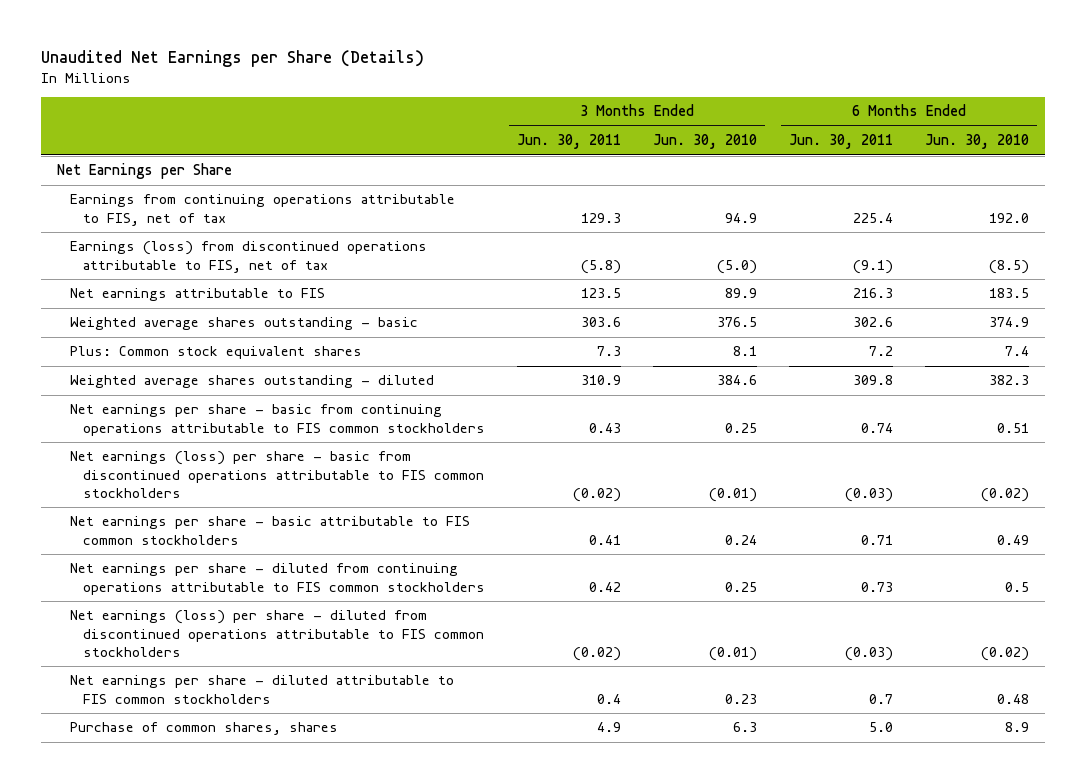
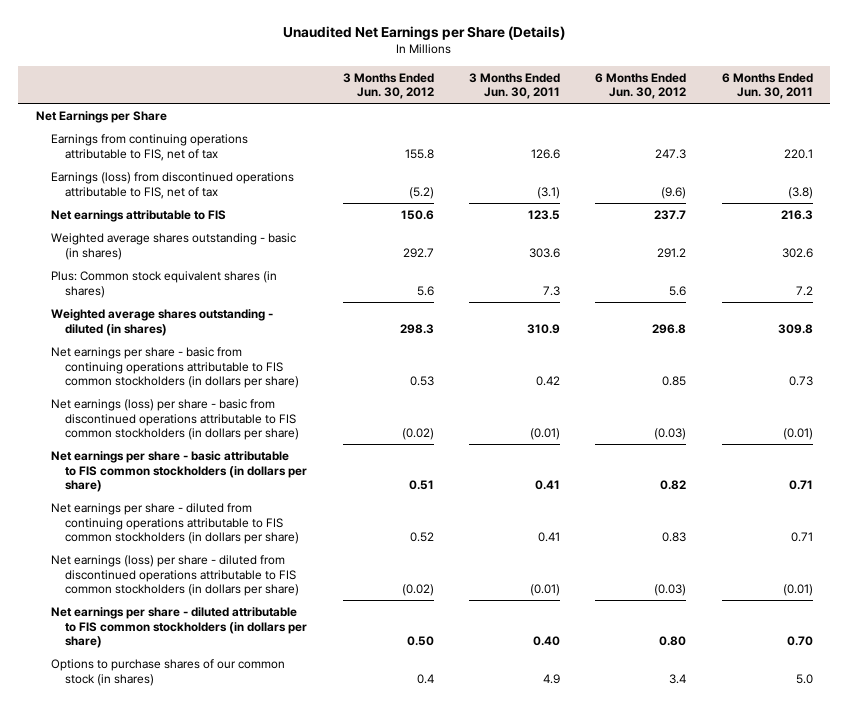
- | 3 Months Ended Jun. 30, 2011 | 3 Months Ended Jun. 30, 2010 | 6 Months Ended Jun. 30, 2011 | 6 Months Ended Jun. 30, 2010
+ | 3 Months Ended Jun. 30, 2012 | 3 Months Ended Jun. 30, 2011 | 6 Months Ended Jun. 30, 2012 | 6 Months Ended Jun. 30, 2011
- Earnings from continuing operations attributable to FIS, net of tax | 129.3 | 94.9 | 225.4 | 192.0
- Earnings (loss) from discontinued operations attributable to FIS, net of tax | (5.8) | (5.0) | (9.1) | (8.5)
+ Earnings from continuing operations attributable to FIS, net of tax | 155.8 | 126.6 | 247.3 | 220.1
+ Earnings (loss) from discontinued operations attributable to FIS, net of tax | (5.2) | (3.1) | (9.6) | (3.8)
- Weighted average shares outstanding - basic | 303.6 | 376.5 | 302.6 | 374.9
- Plus: Common stock equivalent shares | 7.3 | 8.1 | 7.2 | 7.4
- Weighted average shares outstanding - diluted | 310.9 | 384.6 | 309.8 | 382.3
- Net earnings per share - basic from continuing operations attributable to FIS common stockholders | 0.43 | 0.25 | 0.74 | 0.51
- Net earnings (loss) per share - basic from discontinued operations attributable to FIS common stockholders | (0.02) | (0.01) | (0.03) | (0.02)
- Net earnings per share - basic attributable to FIS common stockholders | 0.41 | 0.24 | 0.71 | 0.49
- Net earnings per share - diluted from continuing operations attributable to FIS common stockholders | 0.42 | 0.25 | 0.73 | 0.5
- Net earnings (loss) per share - diluted from discontinued operations attributable to FIS common stockholders | (0.02) | (0.01) | (0.03) | (0.02)
- Net earnings per share - diluted attributable to FIS common stockholders | 0.4 | 0.23 | 0.7 | 0.48
- Purchase of common shares, shares | 4.9 | 6.3 | 5.0 | 8.9
+ Weighted average shares outstanding - basic (in shares) | 292.7 | 303.6 | 291.2 | 302.6
+ Plus: Common stock equivalent shares (in shares) | 5.6 | 7.3 | 5.6 | 7.2
+ Weighted average shares outstanding - diluted (in shares) | 298.3 | 310.9 | 296.8 | 309.8
+ Net earnings per share - basic from continuing operations attributable to FIS common stockholders (in dollars per share) | 0.53 | 0.42 | 0.85 | 0.73
+ Net earnings (loss) per share - basic from discontinued operations attributable to FIS common stockholders (in dollars per share) | (0.02) | (0.01) | (0.03) | (0.01)
+ Net earnings per share - basic attributable to FIS common stockholders (in dollars per share) | 0.51 | 0.41 | 0.82 | 0.71
+ Net earnings per share - diluted from continuing operations attributable to FIS common stockholders (in dollars per share) | 0.52 | 0.41 | 0.83 | 0.71
+ Net earnings (loss) per share - diluted from discontinued operations attributable to FIS common stockholders (in dollars per share) | (0.02) | (0.01) | (0.03) | (0.01)
+ Net earnings per share - diluted attributable to FIS common stockholders (in dollars per share) | 0.50 | 0.40 | 0.80 | 0.70
+ Options to purchase shares of our common stock (in shares) | 0.4 | 4.9 | 3.4 | 5.0

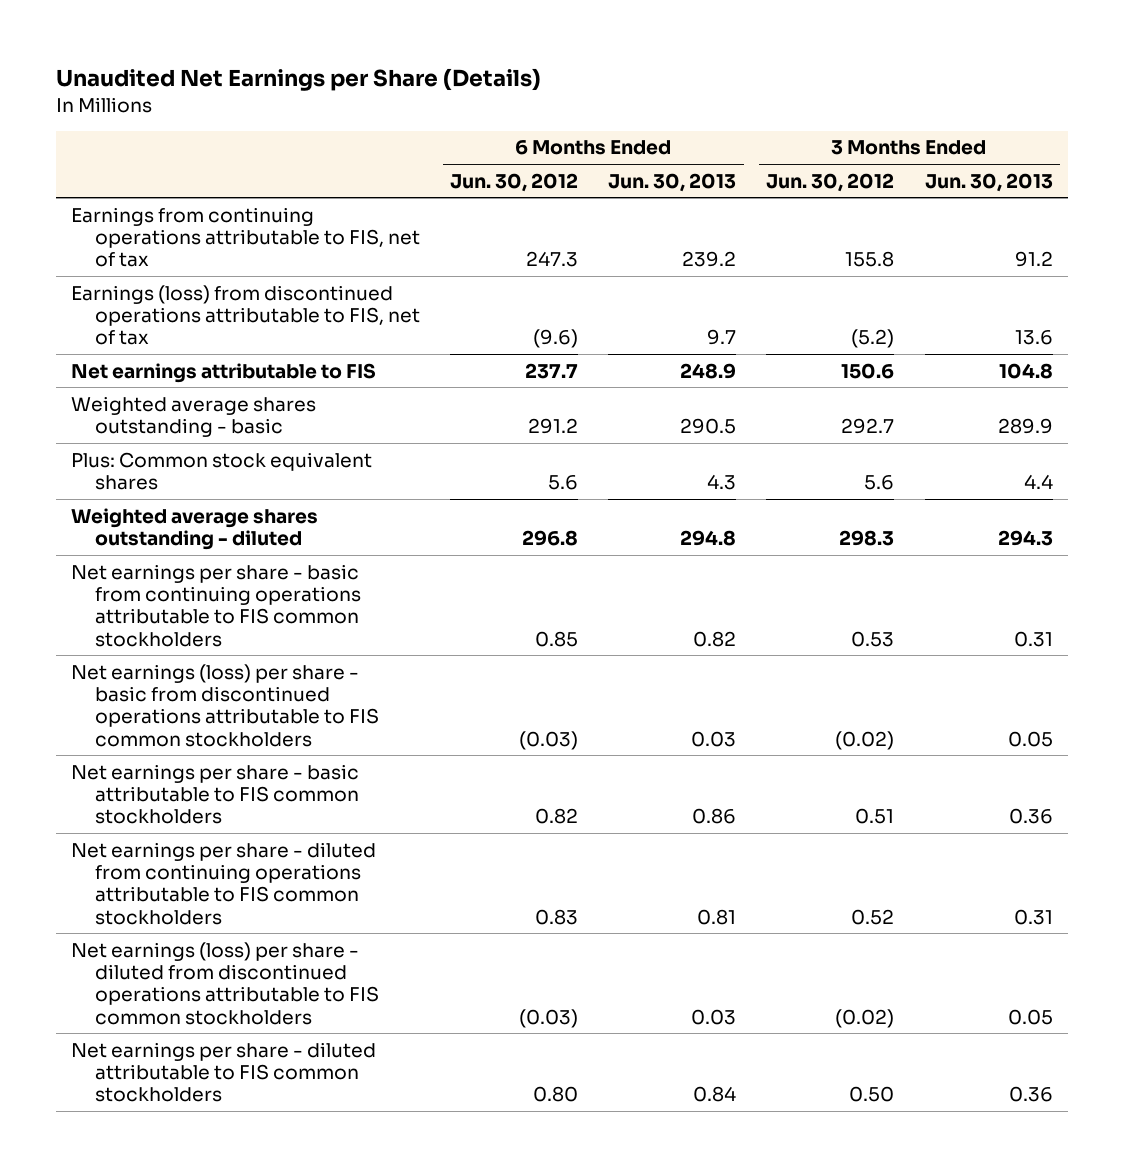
- | 3 Months Ended Jun. 30, 2012 | 3 Months Ended Jun. 30, 2011 | 6 Months Ended Jun. 30, 2012 | 6 Months Ended Jun. 30, 2011
+ | 6 Months Ended Jun. 30, 2012 | 6 Months Ended Jun. 30, 2013 | 3 Months Ended Jun. 30, 2012 | 3 Months Ended Jun. 30, 2013
- Net Earnings per Share
- Weighted average shares outstanding - basic (in shares) | 292.7 | 303.6 | 291.2 | 302.6
- Plus: Common stock equivalent shares (in shares) | 5.6 | 7.3 | 5.6 | 7.2
- Weighted average shares outstanding - diluted (in shares) | 298.3 | 310.9 | 296.8 | 309.8
- Net earnings per share - basic from continuing operations attributable to FIS common stockholders (in dollars per share) | 0.53 | 0.42 | 0.85 | 0.73
- Net earnings (loss) per share - basic from discontinued operations attributable to FIS common stockholders (in dollars per share) | (0.02) | (0.01) | (0.03) | (0.01)
- Net earnings per share - basic attributable to FIS common stockholders (in dollars per share) | 0.51 | 0.41 | 0.82 | 0.71
- Net earnings per share - diluted from continuing operations attributable to FIS common stockholders (in dollars per share) | 0.52 | 0.41 | 0.83 | 0.71
- Net earnings (loss) per share - diluted from discontinued operations attributable to FIS common stockholders (in dollars per share) | (0.02) | (0.01) | (0.03) | (0.01)
- Net earnings per share - diluted attributable to FIS common stockholders (in dollars per share) | 0.50 | 0.40 | 0.80 | 0.70
- Options to purchase shares of our common stock (in shares) | 0.4 | 4.9 | 3.4 | 5.0
+ Weighted average shares outstanding - basic | 291.2 | 290.5 | 292.7 | 289.9
+ Plus: Common stock equivalent shares | 5.6 | 4.3 | 5.6 | 4.4
+ Weighted average shares outstanding - diluted | 296.8 | 294.8 | 298.3 | 294.3
+ Net earnings per share - basic from continuing operations attributable to FIS common stockholders | 0.85 | 0.82 | 0.53 | 0.31
+ Net earnings (loss) per share - basic from discontinued operations attributable to FIS common stockholders | (0.03) | 0.03 | (0.02) | 0.05
+ Net earnings per share - basic attributable to FIS common stockholders | 0.82 | 0.86 | 0.51 | 0.36
+ Net earnings per share - diluted from continuing operations attributable to FIS common stockholders | 0.83 | 0.81 | 0.52 | 0.31
+ Net earnings (loss) per share - diluted from discontinued operations attributable to FIS common stockholders | (0.03) | 0.03 | (0.02) | 0.05
+ Net earnings per share - diluted attributable to FIS common stockholders | 0.80 | 0.84 | 0.50 | 0.36

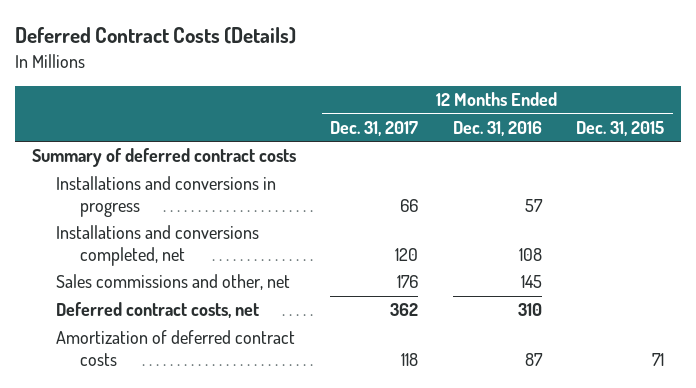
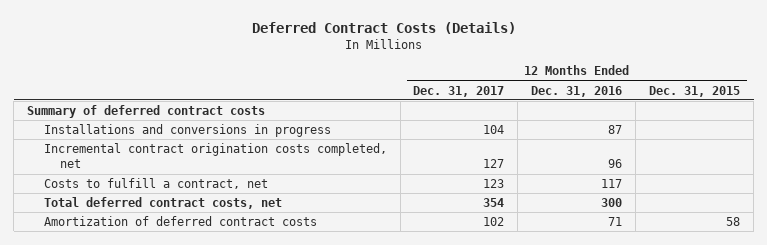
- Installations and conversions in progress | 66 | 57 |
- Installations and conversions completed, net | 120 | 108 |
- Sales commissions and other, net | 176 | 145 |
- Deferred contract costs, net | 362 | 310 |
- Amortization of deferred contract costs | 118 | 87 | 71
+ Installations and conversions in progress | 104 | 87 |
+ Incremental contract origination costs completed, net | 127 | 96 |
+ Costs to fulfill a contract, net | 123 | 117 |
+ Total deferred contract costs, net | 354 | 300 |
+ Amortization of deferred contract costs | 102 | 71 | 58

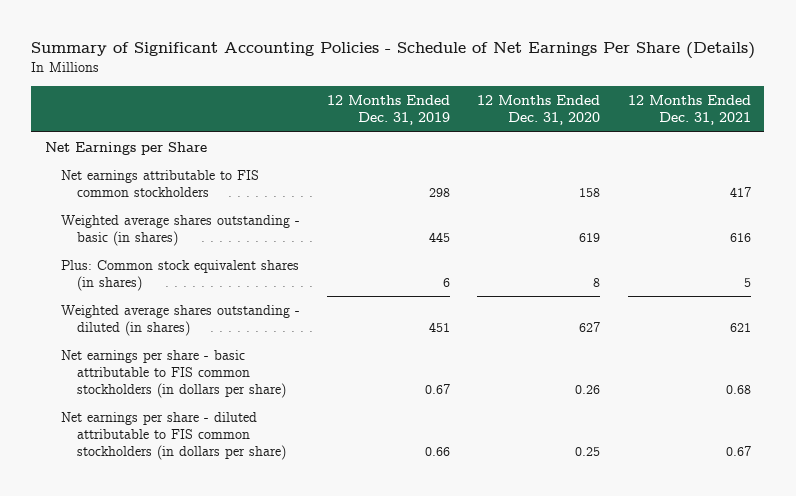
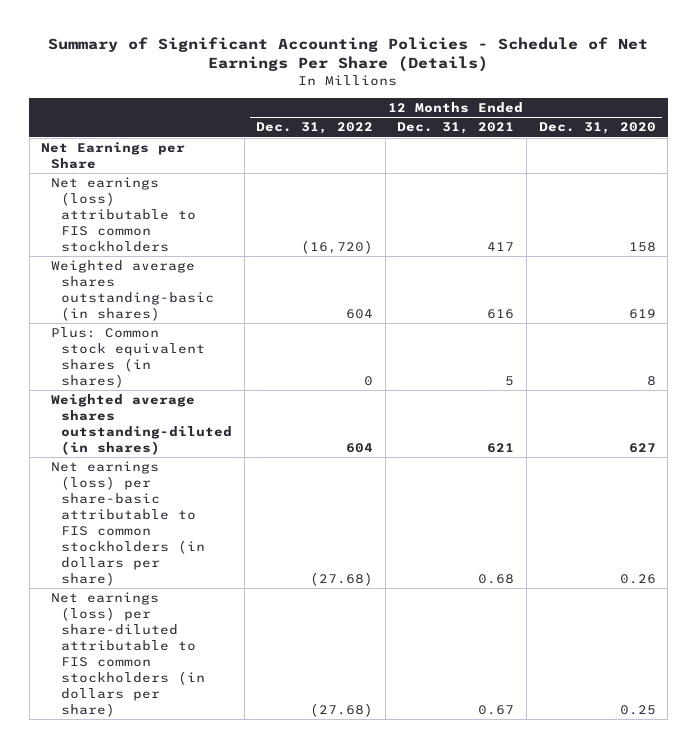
- | 12 Months Ended Dec. 31, 2019 | 12 Months Ended Dec. 31, 2020 | 12 Months Ended Dec. 31, 2021
+ | 12 Months Ended Dec. 31, 2022 | 12 Months Ended Dec. 31, 2021 | 12 Months Ended Dec. 31, 2020
- Net earnings attributable to FIS common stockholders | 298 | 158 | 417
- Weighted average shares outstanding - basic (in shares) | 445 | 619 | 616
+ Net earnings (loss) attributable to FIS common stockholders | (16,720) | 417 | 158
+ Weighted average shares outstanding-basic (in shares) | 604 | 616 | 619
- Weighted average shares outstanding - diluted (in shares) | 451 | 627 | 621
- Net earnings per share - basic attributable to FIS common stockholders (in dollars per share) | 0.67 | 0.26 | 0.68
- Net earnings per share - diluted attributable to FIS common stockholders (in dollars per share) | 0.66 | 0.25 | 0.67
+ Weighted average shares outstanding-diluted (in shares) | 604 | 621 | 627
+ Net earnings (loss) per share-basic attributable to FIS common stockholders (in dollars per share) | (27.68) | 0.68 | 0.26
+ Net earnings (loss) per share-diluted attributable to FIS common stockholders (in dollars per share) | (27.68) | 0.67 | 0.25

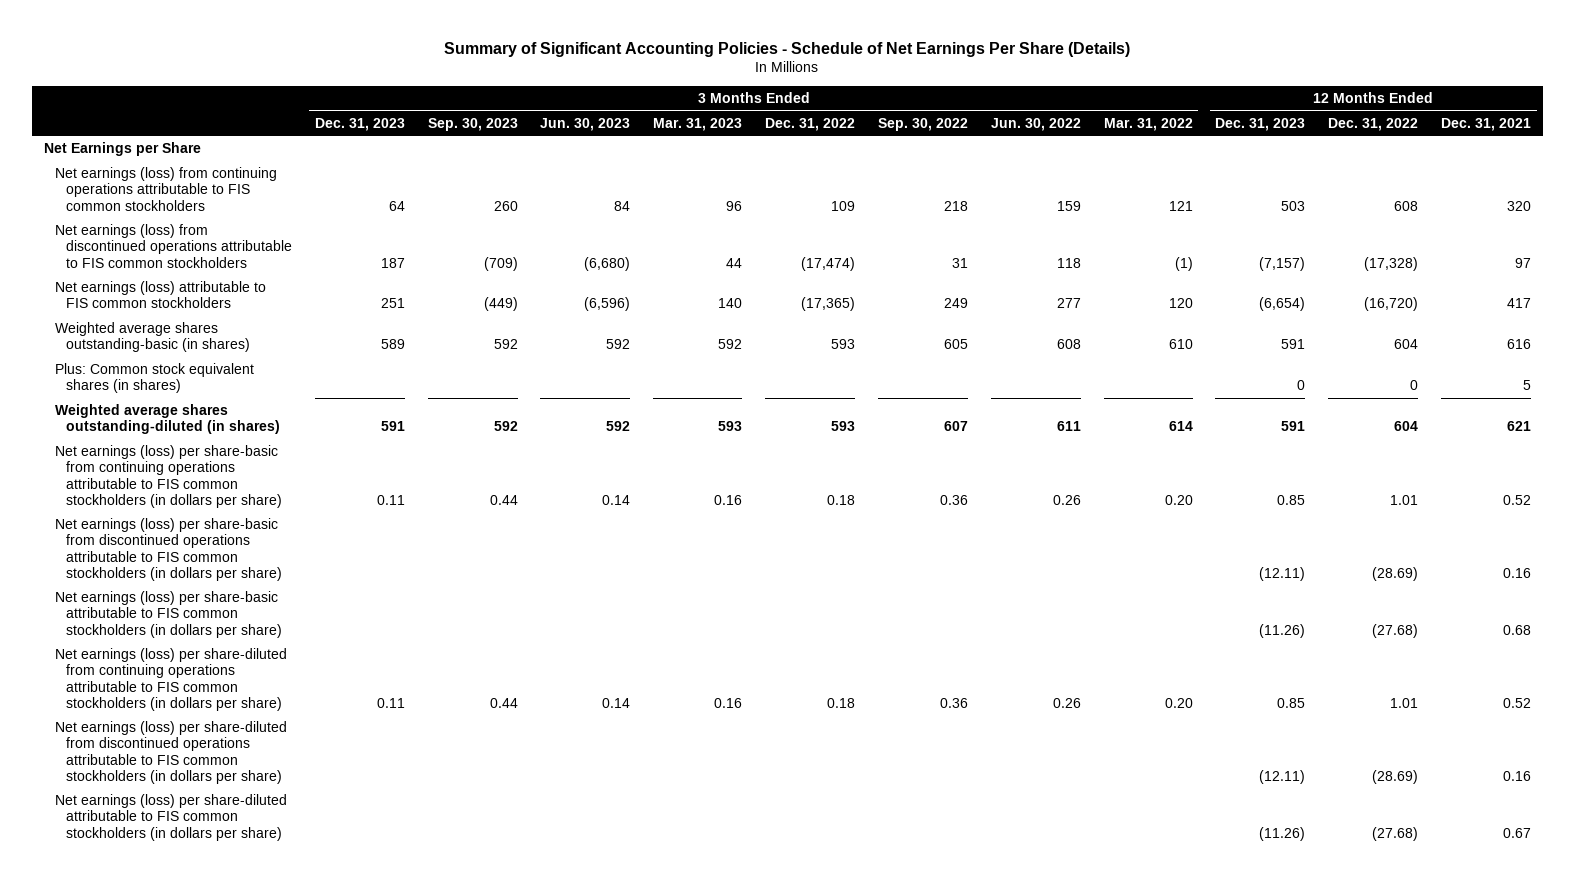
- | 12 Months Ended Dec. 31, 2022 | 12 Months Ended Dec. 31, 2021 | 12 Months Ended Dec. 31, 2020
+ | 3 Months Ended Dec. 31, 2023 | 3 Months Ended Sep. 30, 2023 | 3 Months Ended Jun. 30, 2023 | 3 Months Ended Mar. 31, 2023 | 3 Months Ended Dec. 31, 2022 | 3 Months Ended Sep. 30, 2022 | 3 Months Ended Jun. 30, 2022 | 3 Months Ended Mar. 31, 2022 | 12 Months Ended Dec. 31, 2023 | 12 Months Ended Dec. 31, 2022 | 12 Months Ended Dec. 31, 2021
+ Net earnings (loss) from continuing operations attributable to FIS common stockholders | 64 | 260 | 84 | 96 | 109 | 218 | 159 | 121 | 503 | 608 | 320
+ Net earnings (loss) from discontinued operations attributable to FIS common stockholders | 187 | (709) | (6,680) | 44 | (17,474) | 31 | 118 | (1) | (7,157) | (17,328) | 97
+ Net earnings (loss) per share-basic from continuing operations attributable to FIS common stockholders (in dollars per share) | 0.11 | 0.44 | 0.14 | 0.16 | 0.18 | 0.36 | 0.26 | 0.20 | 0.85 | 1.01 | 0.52
+ Net earnings (loss) per share-basic from discontinued operations attributable to FIS common stockholders (in dollars per share) | | | | | | | | | (12.11) | (28.69) | 0.16
+ Net earnings (loss) per share-diluted from continuing operations attributable to FIS common stockholders (in dollars per share) | 0.11 | 0.44 | 0.14 | 0.16 | 0.18 | 0.36 | 0.26 | 0.20 | 0.85 | 1.01 | 0.52
+ Net earnings (loss) per share-diluted from discontinued operations attributable to FIS common stockholders (in dollars per share) | | | | | | | | | (12.11) | (28.69) | 0.16

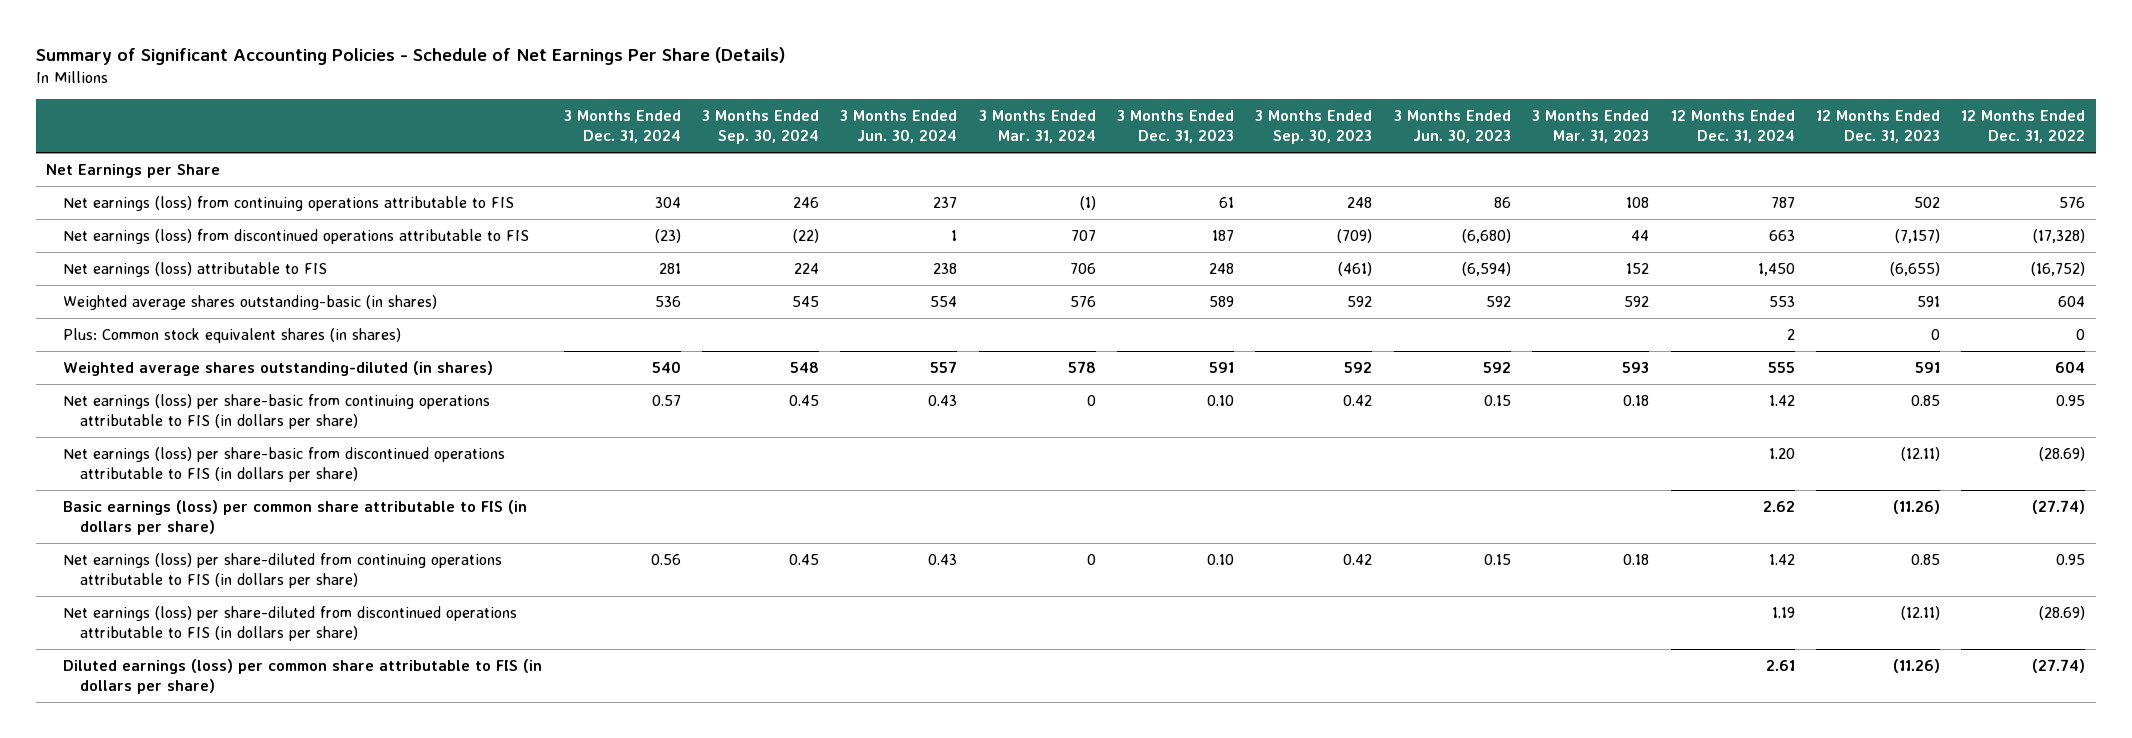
- | 3 Months Ended Dec. 31, 2023 | 3 Months Ended Sep. 30, 2023 | 3 Months Ended Jun. 30, 2023 | 3 Months Ended Mar. 31, 2023 | 3 Months Ended Dec. 31, 2022 | 3 Months Ended Sep. 30, 2022 | 3 Months Ended Jun. 30, 2022 | 3 Months Ended Mar. 31, 2022 | 12 Months Ended Dec. 31, 2023 | 12 Months Ended Dec. 31, 2022 | 12 Months Ended Dec. 31, 2021
+ | 3 Months Ended Dec. 31, 2024 | 3 Months Ended Sep. 30, 2024 | 3 Months Ended Jun. 30, 2024 | 3 Months Ended Mar. 31, 2024 | 3 Months Ended Dec. 31, 2023 | 3 Months Ended Sep. 30, 2023 | 3 Months Ended Jun. 30, 2023 | 3 Months Ended Mar. 31, 2023 | 12 Months Ended Dec. 31, 2024 | 12 Months Ended Dec. 31, 2023 | 12 Months Ended Dec. 31, 2022
- Net earnings (loss) from continuing operations attributable to FIS common stockholders | 64 | 260 | 84 | 96 | 109 | 218 | 159 | 121 | 503 | 608 | 320
- Net earnings (loss) from discontinued operations attributable to FIS common stockholders | 187 | (709) | (6,680) | 44 | (17,474) | 31 | 118 | (1) | (7,157) | (17,328) | 97
- Net earnings (loss) attributable to FIS common stockholders | 251 | (449) | (6,596) | 140 | (17,365) | 249 | 277 | 120 | (6,654) | (16,720) | 417
+ Net earnings (loss) from continuing operations attributable to FIS | 304 | 246 | 237 | (1) | 61 | 248 | 86 | 108 | 787 | 502 | 576
+ Net earnings (loss) from discontinued operations attributable to FIS | (23) | (22) | 1 | 707 | 187 | (709) | (6,680) | 44 | 663 | (7,157) | (17,328)
+ Net earnings (loss) attributable to FIS | 281 | 224 | 238 | 706 | 248 | (461) | (6,594) | 152 | 1,450 | (6,655) | (16,752)
- Net earnings (loss) per share-basic from continuing operations attributable to FIS common stockholders (in dollars per share) | 0.11 | 0.44 | 0.14 | 0.16 | 0.18 | 0.36 | 0.26 | 0.20 | 0.85 | 1.01 | 0.52
- Net earnings (loss) per share-basic from discontinued operations attributable to FIS common stockholders (in dollars per share) | | | | | | | | | (12.11) | (28.69) | 0.16
- Net earnings (loss) per share-basic attributable to FIS common stockholders (in dollars per share) | | | | | | | | | (11.26) | (27.68) | 0.68
- Net earnings (loss) per share-diluted from continuing operations attributable to FIS common stockholders (in dollars per share) | 0.11 | 0.44 | 0.14 | 0.16 | 0.18 | 0.36 | 0.26 | 0.20 | 0.85 | 1.01 | 0.52
- Net earnings (loss) per share-diluted from discontinued operations attributable to FIS common stockholders (in dollars per share) | | | | | | | | | (12.11) | (28.69) | 0.16
- Net earnings (loss) per share-diluted attributable to FIS common stockholders (in dollars per share) | | | | | | | | | (11.26) | (27.68) | 0.67
+ Net earnings (loss) per share-basic from continuing operations attributable to FIS (in dollars per share) | 0.57 | 0.45 | 0.43 | 0 | 0.10 | 0.42 | 0.15 | 0.18 | 1.42 | 0.85 | 0.95
+ Net earnings (loss) per share-basic from discontinued operations attributable to FIS (in dollars per share) | | | | | | | | | 1.20 | (12.11) | (28.69)
+ Basic earnings (loss) per common share attributable to FIS (in dollars per share) | | | | | | | | | 2.62 | (11.26) | (27.74)
+ Net earnings (loss) per share-diluted from continuing operations attributable to FIS (in dollars per share) | 0.56 | 0.45 | 0.43 | 0 | 0.10 | 0.42 | 0.15 | 0.18 | 1.42 | 0.85 | 0.95
+ Net earnings (loss) per share-diluted from discontinued operations attributable to FIS (in dollars per share) | | | | | | | | | 1.19 | (12.11) | (28.69)
+ Diluted earnings (loss) per common share attributable to FIS (in dollars per share) | | | | | | | | | 2.61 | (11.26) | (27.74)

